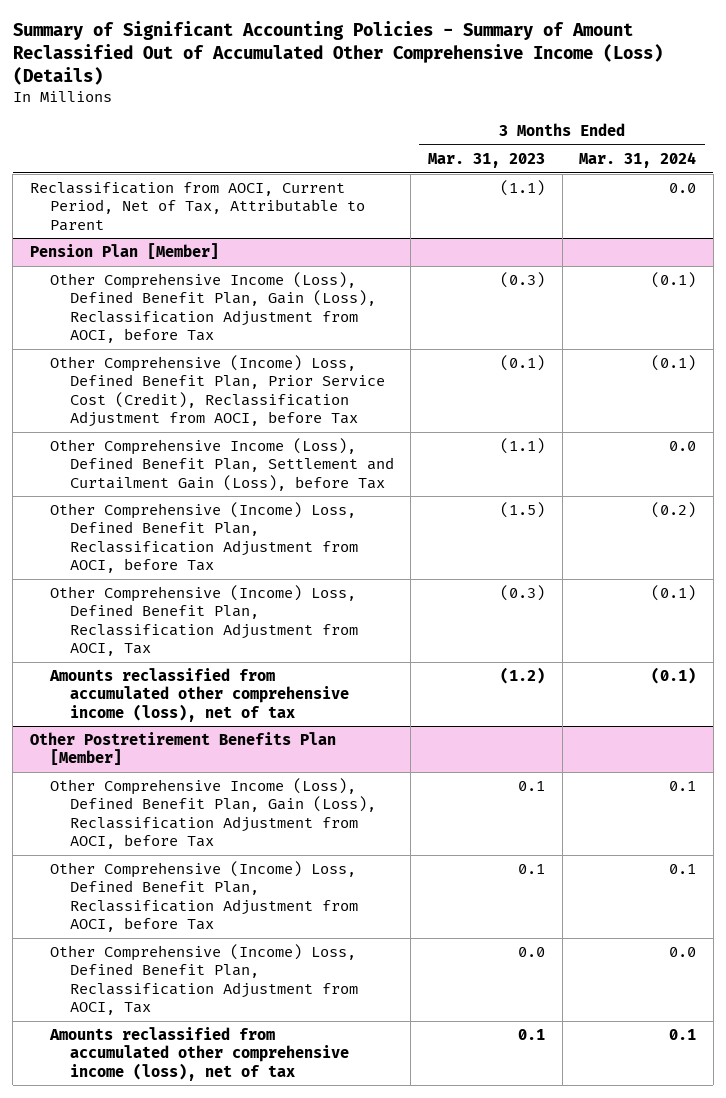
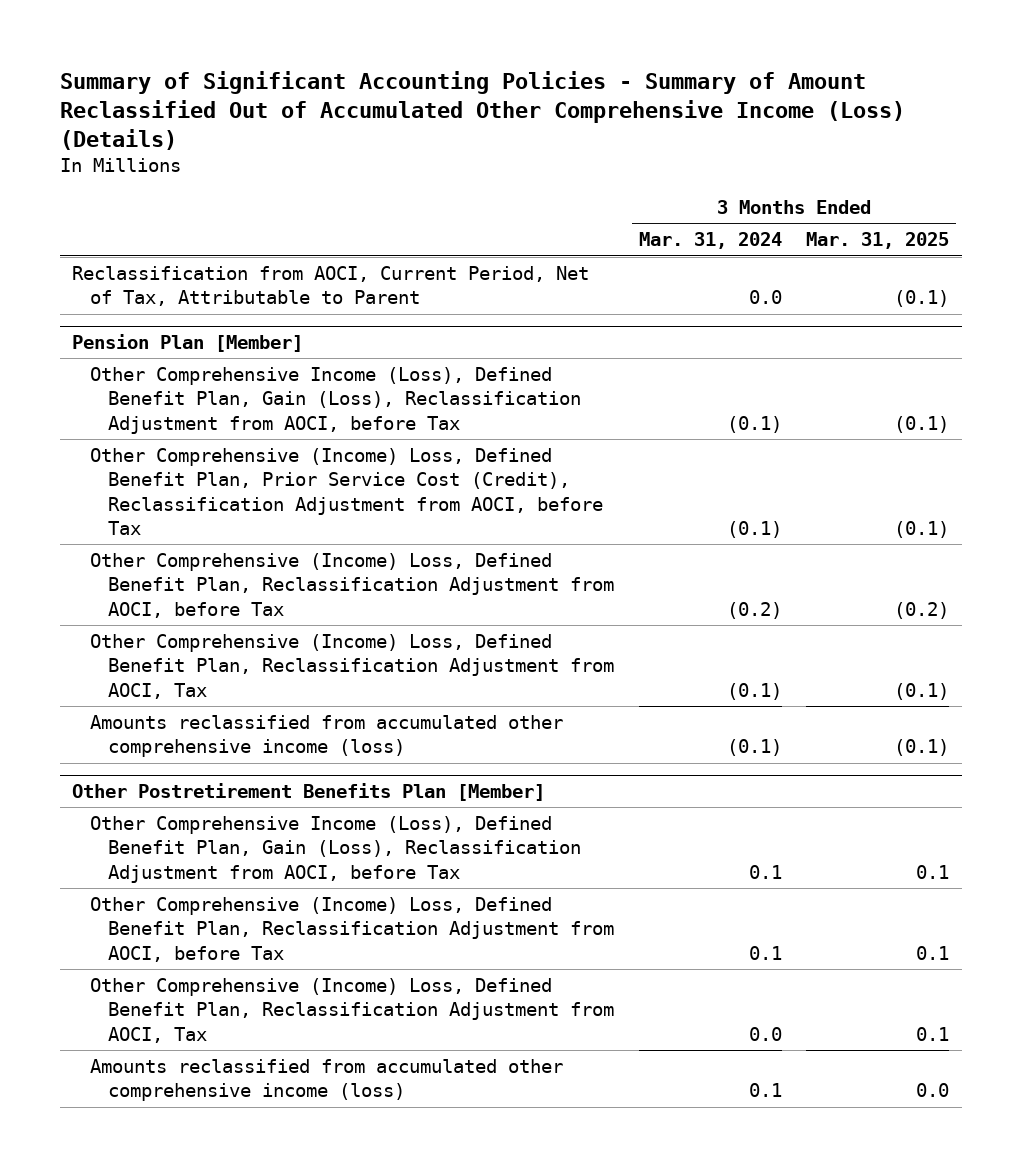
- | 3 Months Ended Mar. 31, 2023 | 3 Months Ended Mar. 31, 2024
+ | 3 Months Ended Mar. 31, 2024 | 3 Months Ended Mar. 31, 2025
@ Pension Plan [Member]
- Other Comprehensive Income (Loss), Defined Benefit Plan, Settlement and Curtailment Gain (Loss), before Tax | (1.1) | 0.0
- Amounts reclassified from accumulated other comprehensive income (loss), net of tax | (1.2) | (0.1)
+ Amounts reclassified from accumulated other comprehensive income (loss) | (0.1) | (0.1)
@ Other Postretirement Benefits Plan [Member]
- Amounts reclassified from accumulated other comprehensive income (loss), net of tax | 0.1 | 0.1
+ Amounts reclassified from accumulated other comprehensive income (loss) | 0.1 | 0.0

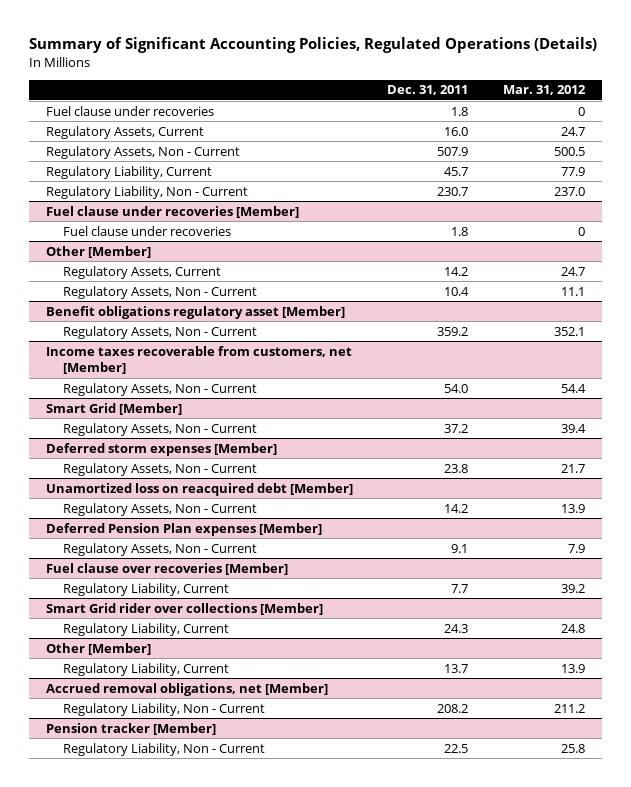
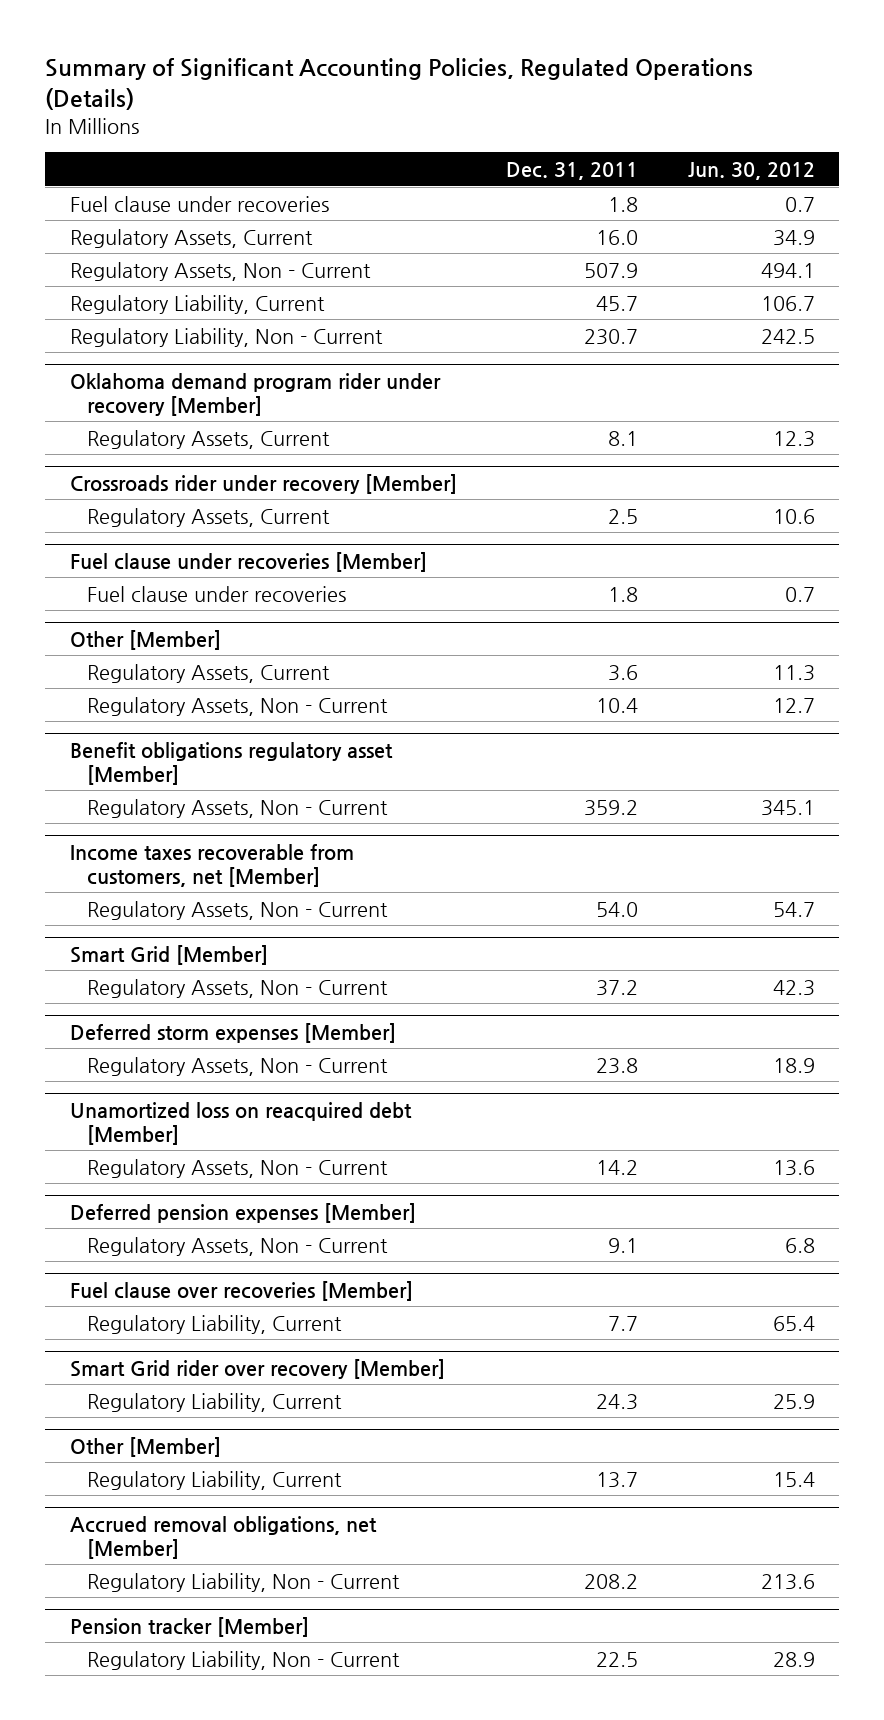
- | Dec. 31, 2011 | Mar. 31, 2012
+ | Dec. 31, 2011 | Jun. 30, 2012
+ Oklahoma demand program rider under recovery [Member]
+ Regulatory Assets, Current | 8.1 | 12.3
+ Crossroads rider under recovery [Member]
+ Regulatory Assets, Current | 2.5 | 10.6
@ Other [Member]
- Regulatory Assets, Current | 14.2 | 24.7
+ Regulatory Assets, Current | 3.6 | 11.3
- Deferred Pension Plan expenses [Member]
+ Deferred pension expenses [Member]
- Smart Grid rider over collections [Member]
+ Smart Grid rider over recovery [Member]

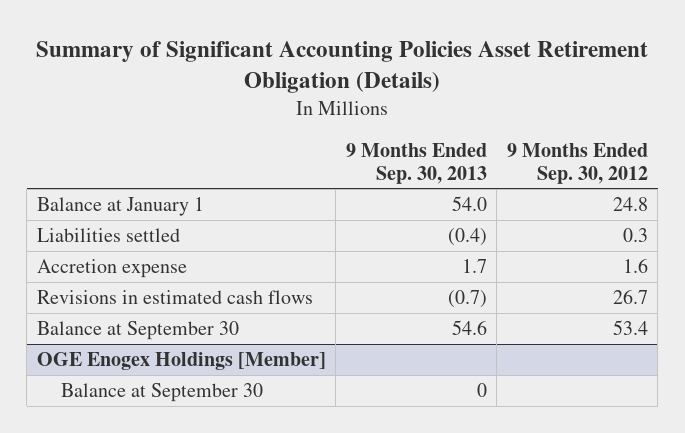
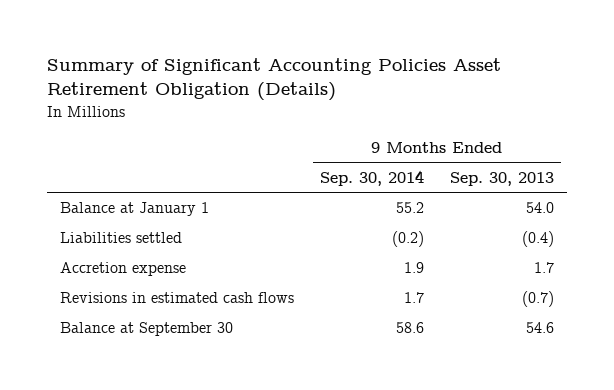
- | 9 Months Ended Sep. 30, 2013 | 9 Months Ended Sep. 30, 2012
+ | 9 Months Ended Sep. 30, 2014 | 9 Months Ended Sep. 30, 2013
- OGE Enogex Holdings [Member]
- Balance at September 30 | 0 |

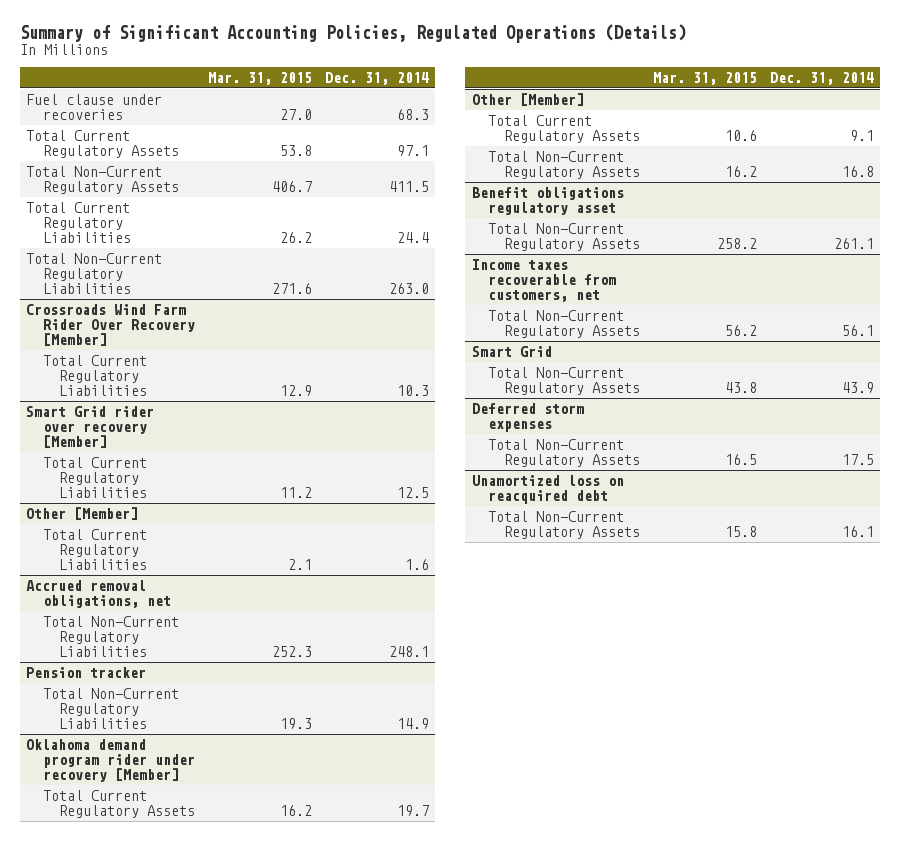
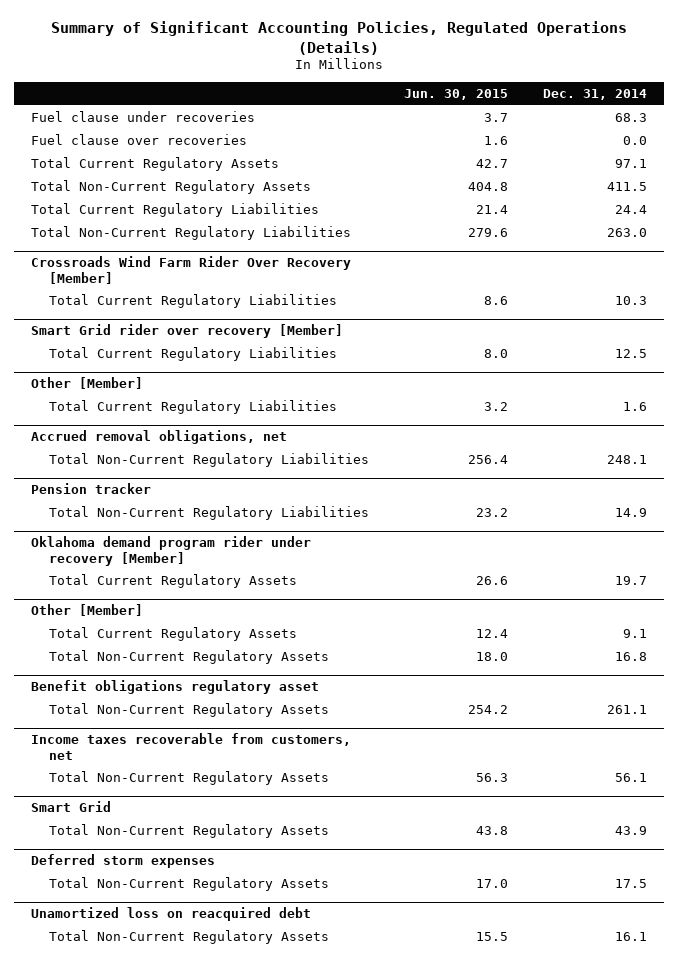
- | Mar. 31, 2015 | Dec. 31, 2014
+ | Jun. 30, 2015 | Dec. 31, 2014
+ Fuel clause over recoveries | 1.6 | 0.0

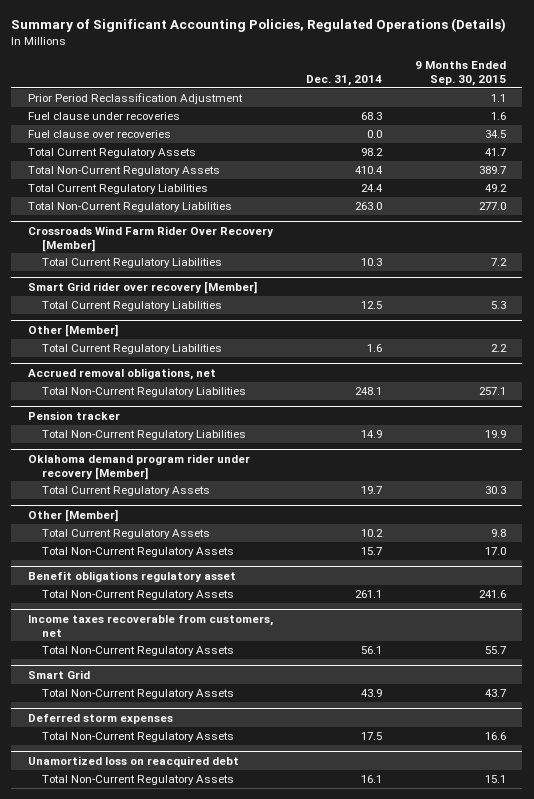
- | Jun. 30, 2015 | Dec. 31, 2014
+ | Dec. 31, 2014 | 9 Months Ended Sep. 30, 2015
+ Prior Period Reclassification Adjustment | | 1.1
- Total Current Regulatory Assets | 42.7 | 97.1
- Total Non-Current Regulatory Assets | 404.8 | 411.5
+ Total Current Regulatory Assets | 98.2 | 41.7
+ Total Non-Current Regulatory Assets | 410.4 | 389.7
@ Other [Member]
- Total Current Regulatory Assets | 12.4 | 9.1
- Total Non-Current Regulatory Assets | 18.0 | 16.8
+ Total Current Regulatory Assets | 10.2 | 9.8
+ Total Non-Current Regulatory Assets | 15.7 | 17.0

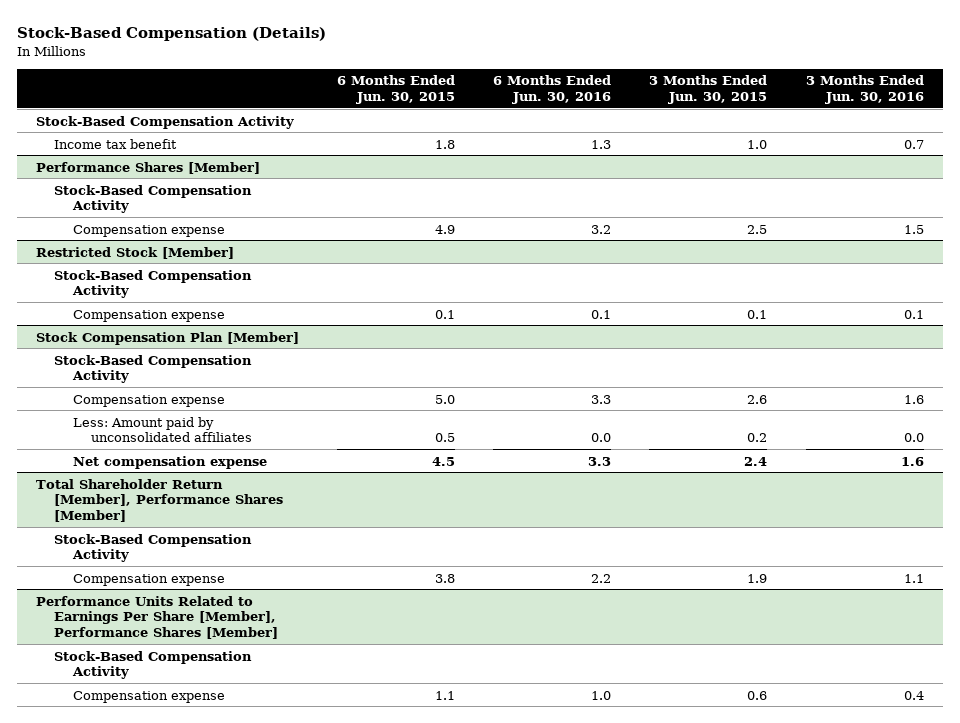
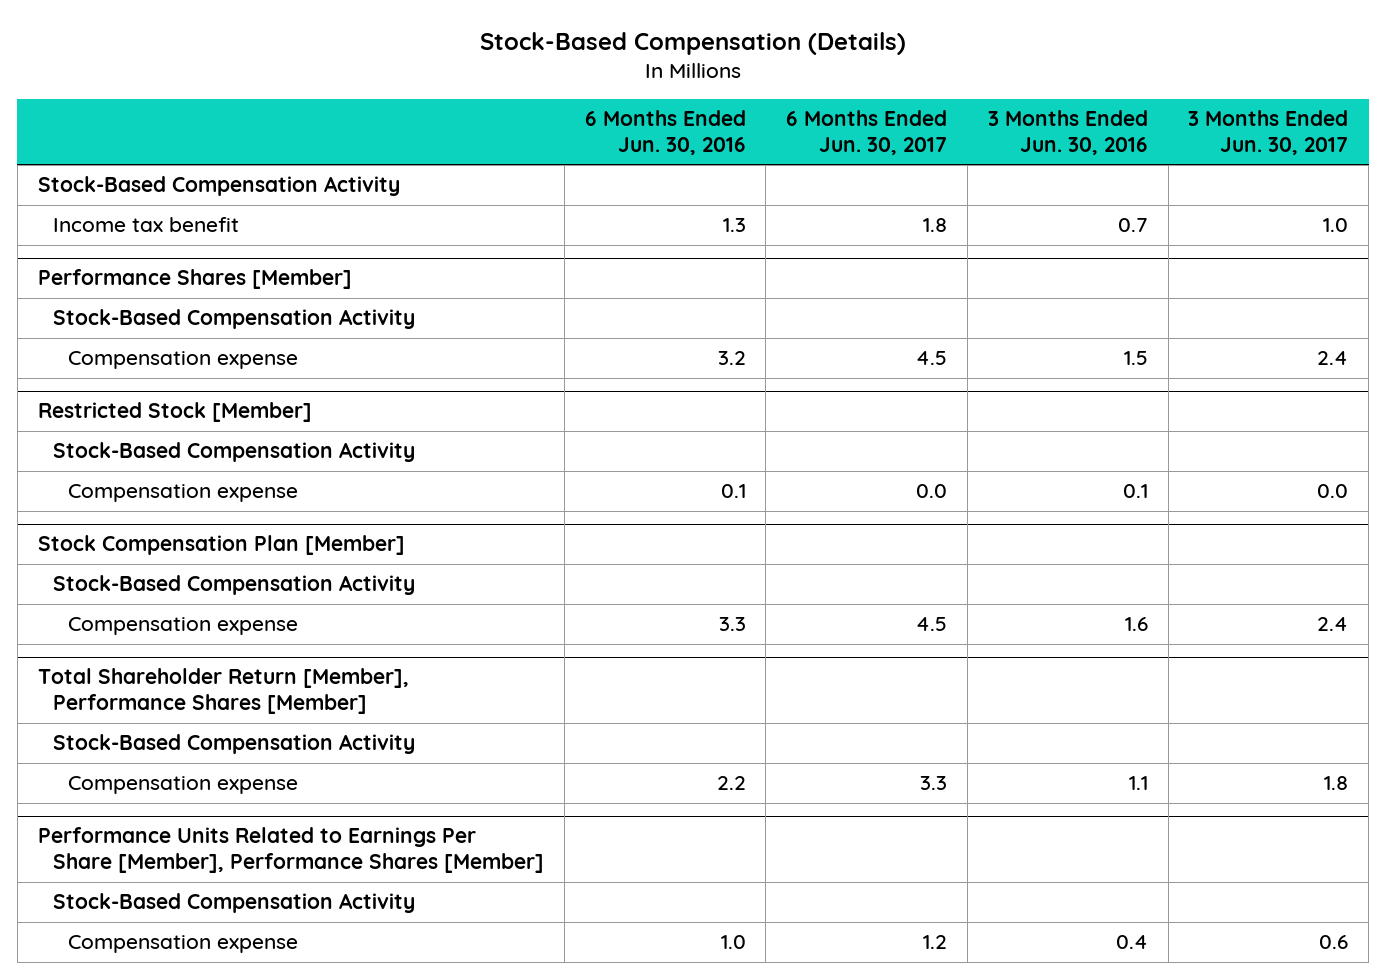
- | 6 Months Ended Jun. 30, 2015 | 6 Months Ended Jun. 30, 2016 | 3 Months Ended Jun. 30, 2015 | 3 Months Ended Jun. 30, 2016
+ | 6 Months Ended Jun. 30, 2016 | 6 Months Ended Jun. 30, 2017 | 3 Months Ended Jun. 30, 2016 | 3 Months Ended Jun. 30, 2017
@ Stock Compensation Plan [Member]
- Less: Amount paid by unconsolidated affiliates | 0.5 | 0.0 | 0.2 | 0.0
- Net compensation expense | 4.5 | 3.3 | 2.4 | 1.6

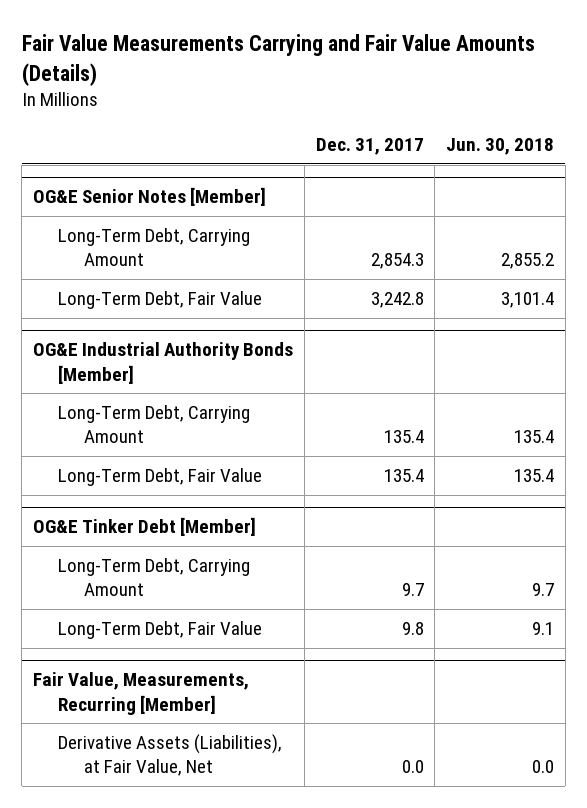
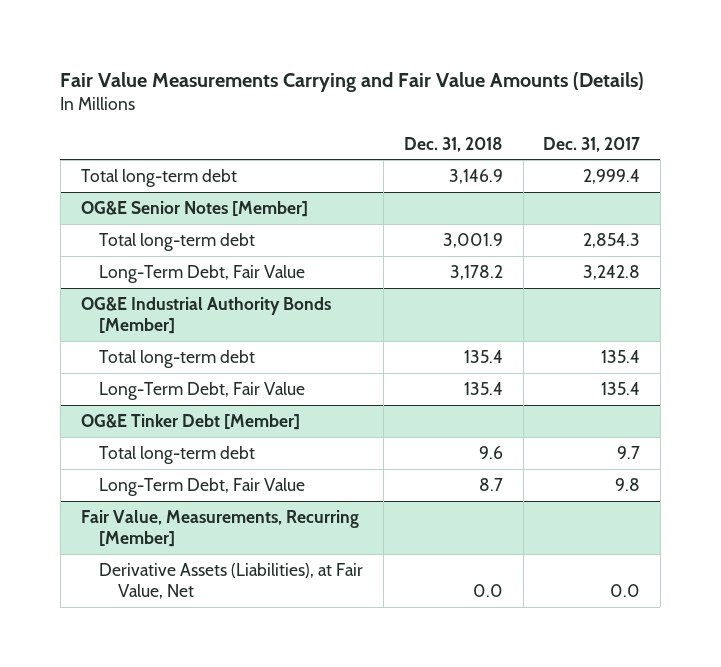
- | Dec. 31, 2017 | Jun. 30, 2018
+ | Dec. 31, 2018 | Dec. 31, 2017
+ Total long-term debt | 3,146.9 | 2,999.4
@ OG&E Senior Notes [Member]
- Long-Term Debt, Carrying Amount | 2,854.3 | 2,855.2
+ Total long-term debt | 3,001.9 | 2,854.3
@ OG&E Industrial Authority Bonds [Member]
- Long-Term Debt, Carrying Amount | 135.4 | 135.4
+ Total long-term debt | 135.4 | 135.4
@ OG&E Tinker Debt [Member]
- Long-Term Debt, Carrying Amount | 9.7 | 9.7
+ Total long-term debt | 9.6 | 9.7

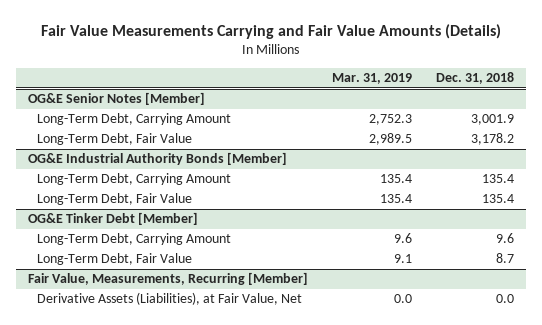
- | Dec. 31, 2018 | Dec. 31, 2017
+ | Mar. 31, 2019 | Dec. 31, 2018
- Total long-term debt | 3,146.9 | 2,999.4
@ OG&E Senior Notes [Member]
- Total long-term debt | 3,001.9 | 2,854.3
+ Long-Term Debt, Carrying Amount | 2,752.3 | 3,001.9
@ OG&E Industrial Authority Bonds [Member]
- Total long-term debt | 135.4 | 135.4
+ Long-Term Debt, Carrying Amount | 135.4 | 135.4
@ OG&E Tinker Debt [Member]
- Total long-term debt | 9.6 | 9.7
+ Long-Term Debt, Carrying Amount | 9.6 | 9.6

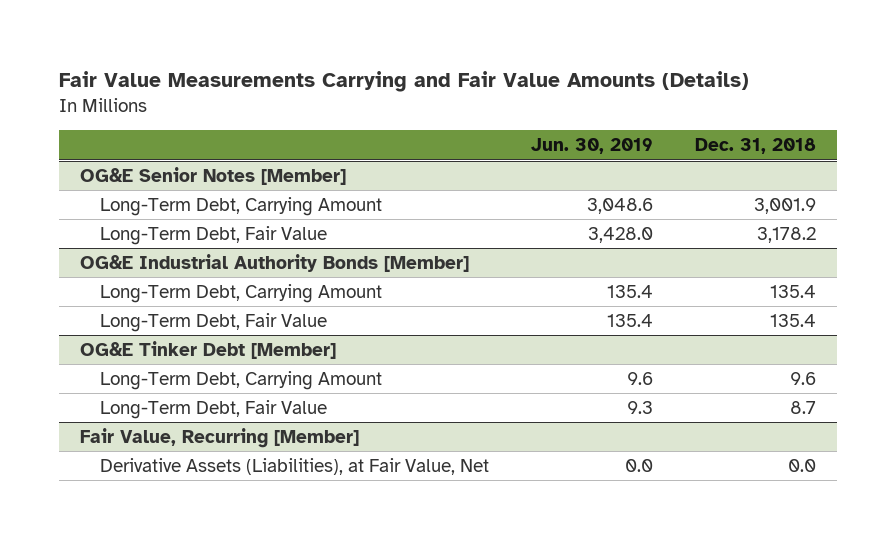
- | Mar. 31, 2019 | Dec. 31, 2018
+ | Jun. 30, 2019 | Dec. 31, 2018
- Fair Value, Measurements, Recurring [Member]
+ Fair Value, Recurring [Member]

